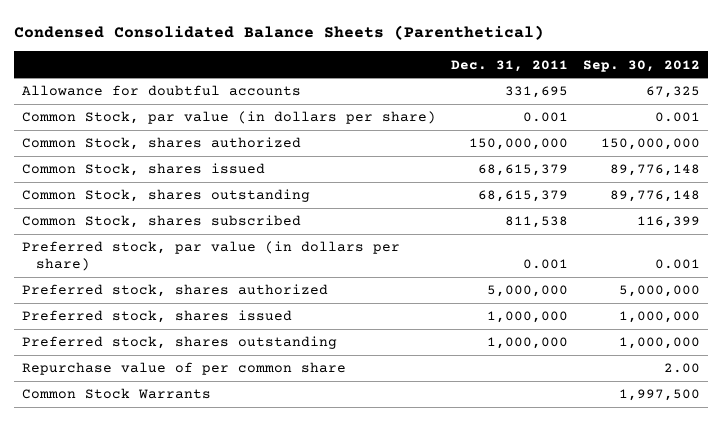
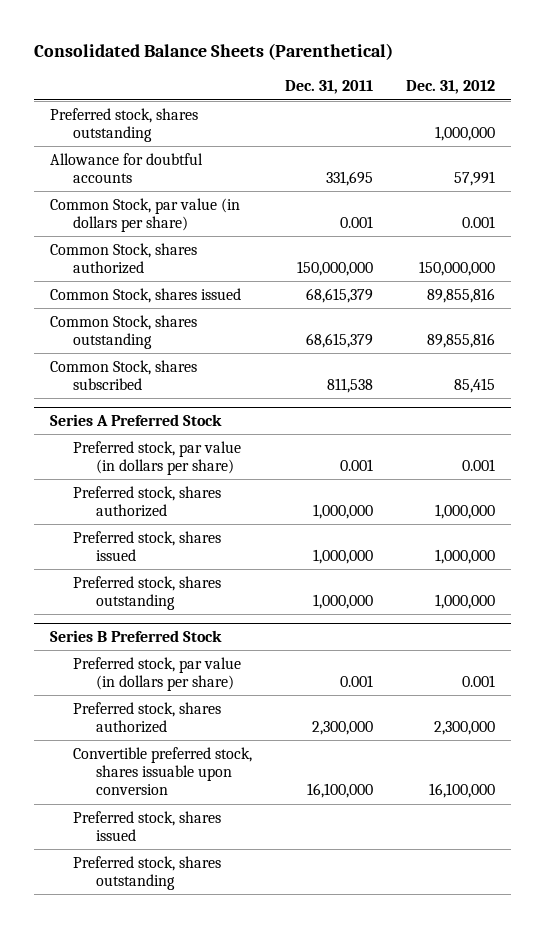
- Condensed Consolidated Balance Sheets (Parenthetical)
+ Consolidated Balance Sheets (Parenthetical)
- | Dec. 31, 2011 | Sep. 30, 2012
+ | Dec. 31, 2011 | Dec. 31, 2012
+ Preferred stock, shares outstanding | | 1,000,000
+ Series A Preferred Stock
- Preferred stock, shares authorized | 5,000,000 | 5,000,000
+ Preferred stock, shares authorized | 1,000,000 | 1,000,000
- Repurchase value of per common share | | 2.00
- Common Stock Warrants | | 1,997,500
+ Series B Preferred Stock
+ Preferred stock, par value (in dollars per share) | 0.001 | 0.001
+ Preferred stock, shares authorized | 2,300,000 | 2,300,000
+ Convertible preferred stock, shares issuable upon conversion | 16,100,000 | 16,100,000
+ Preferred stock, shares issued
+ Preferred stock, shares outstanding

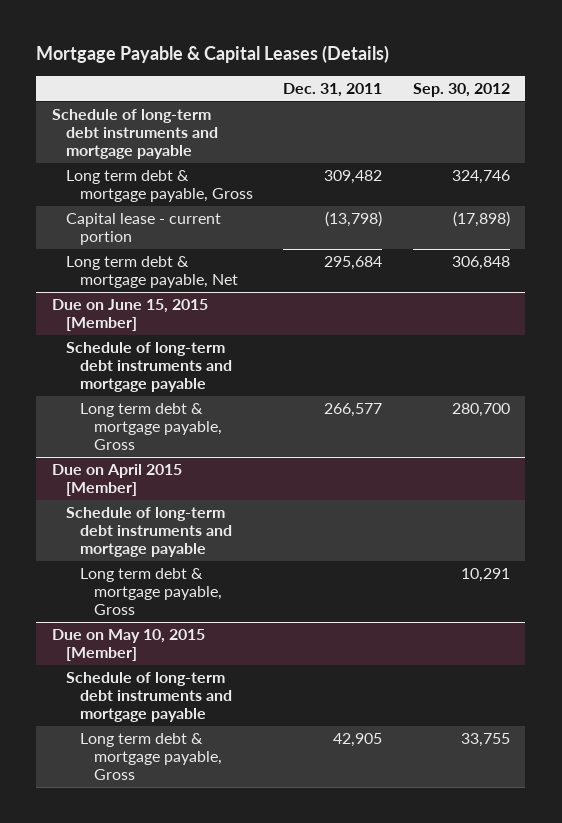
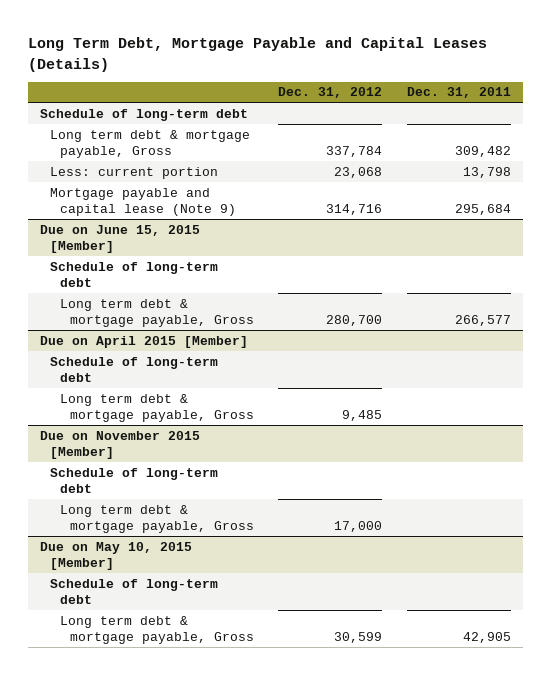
- Mortgage Payable & Capital Leases (Details)
+ Long Term Debt, Mortgage Payable and Capital Leases (Details)
- | Dec. 31, 2011 | Sep. 30, 2012
+ | Dec. 31, 2012 | Dec. 31, 2011
- Schedule of long-term debt instruments and mortgage payable
+ Schedule of long-term debt
- Capital lease - current portion | (13,798) | (17,898)
- Long term debt & mortgage payable, Net | 295,684 | 306,848
+ Less: current portion | 23,068 | 13,798
+ Mortgage payable and capital lease (Note 9) | 314,716 | 295,684
@ Due on June 15, 2015 [Member]
- Schedule of long-term debt instruments and mortgage payable
+ Schedule of long-term debt
@ Due on April 2015 [Member]
- Schedule of long-term debt instruments and mortgage payable
+ Schedule of long-term debt
+ Due on November 2015 [Member]
+ Schedule of long-term debt
+ Long term debt & mortgage payable, Gross | 17,000 |
@ Due on May 10, 2015 [Member]
- Schedule of long-term debt instruments and mortgage payable
+ Schedule of long-term debt

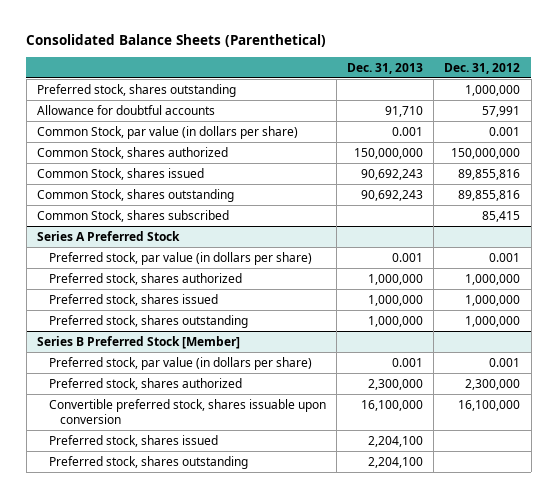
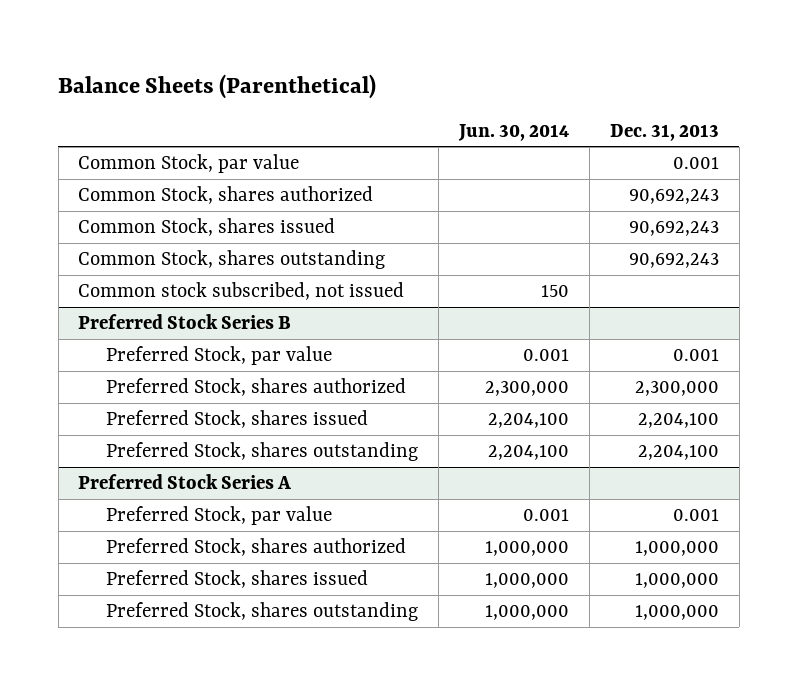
- Consolidated Balance Sheets (Parenthetical)
+ Balance Sheets (Parenthetical)
- | Dec. 31, 2013 | Dec. 31, 2012
+ | Jun. 30, 2014 | Dec. 31, 2013
- Preferred stock, shares outstanding | | 1,000,000
- Allowance for doubtful accounts | 91,710 | 57,991
- Common Stock, par value (in dollars per share) | 0.001 | 0.001
- Common Stock, shares authorized | 150,000,000 | 150,000,000
+ Common Stock, par value | | 0.001
+ Common Stock, shares authorized | | 90,692,243
- Common Stock, shares subscribed | | 85,415
- Series A Preferred Stock
- Preferred stock, par value (in dollars per share) | 0.001 | 0.001
- Preferred stock, shares authorized | 1,000,000 | 1,000,000
- Preferred stock, shares issued | 1,000,000 | 1,000,000
- Preferred stock, shares outstanding | 1,000,000 | 1,000,000
- Series B Preferred Stock [Member]
- Preferred stock, par value (in dollars per share) | 0.001 | 0.001
- Preferred stock, shares authorized | 2,300,000 | 2,300,000
- Convertible preferred stock, shares issuable upon conversion | 16,100,000 | 16,100,000
- Preferred stock, shares issued | 2,204,100 |
- Preferred stock, shares outstanding | 2,204,100 |
+ Common stock subscribed, not issued | 150 |
+ Preferred Stock Series B
+ Preferred Stock, par value | 0.001 | 0.001
+ Preferred Stock, shares authorized | 2,300,000 | 2,300,000
+ Preferred Stock, shares issued | 2,204,100 | 2,204,100
+ Preferred Stock, shares outstanding | 2,204,100 | 2,204,100
+ Preferred Stock Series A
+ Preferred Stock, par value | 0.001 | 0.001
+ Preferred Stock, shares authorized | 1,000,000 | 1,000,000
+ Preferred Stock, shares issued | 1,000,000 | 1,000,000
+ Preferred Stock, shares outstanding | 1,000,000 | 1,000,000

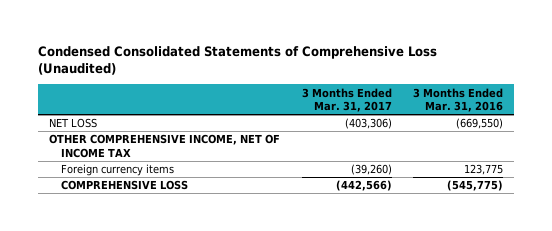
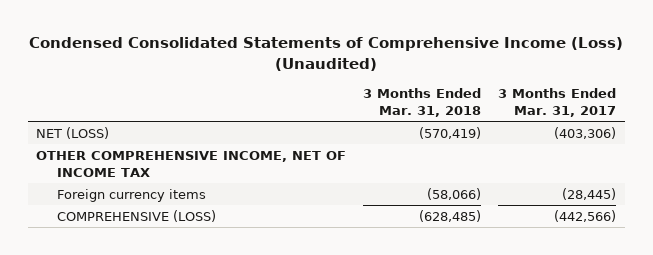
- Condensed Consolidated Statements of Comprehensive Loss (Unaudited)
+ Condensed Consolidated Statements of Comprehensive Income (Loss) (Unaudited)
- | 3 Months Ended Mar. 31, 2017 | 3 Months Ended Mar. 31, 2016
+ | 3 Months Ended Mar. 31, 2018 | 3 Months Ended Mar. 31, 2017
- NET LOSS | (403,306) | (669,550)
+ NET (LOSS) | (570,419) | (403,306)
- Foreign currency items | (39,260) | 123,775
- COMPREHENSIVE LOSS | (442,566) | (545,775)
+ Foreign currency items | (58,066) | (28,445)
+ COMPREHENSIVE (LOSS) | (628,485) | (442,566)

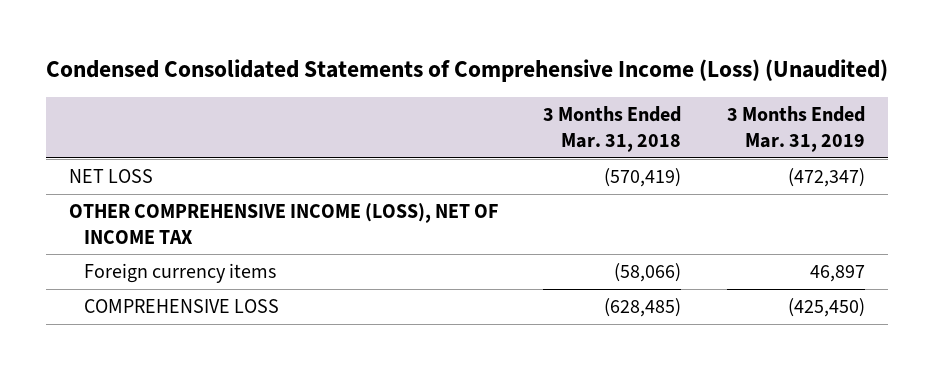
- | 3 Months Ended Mar. 31, 2018 | 3 Months Ended Mar. 31, 2017
+ | 3 Months Ended Mar. 31, 2018 | 3 Months Ended Mar. 31, 2019
- NET (LOSS) | (570,419) | (403,306)
- OTHER COMPREHENSIVE INCOME, NET OF INCOME TAX
+ NET LOSS | (570,419) | (472,347)
+ OTHER COMPREHENSIVE INCOME (LOSS), NET OF INCOME TAX
- COMPREHENSIVE (LOSS) | (628,485) | (442,566)
+ COMPREHENSIVE LOSS | (628,485) | (425,450)

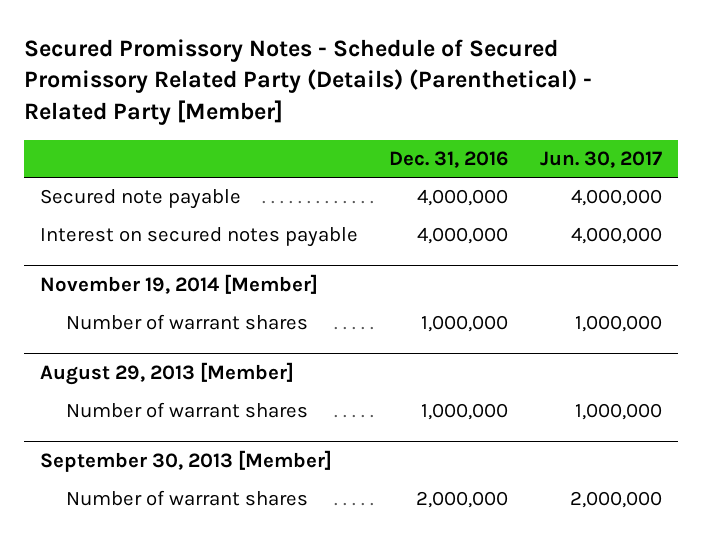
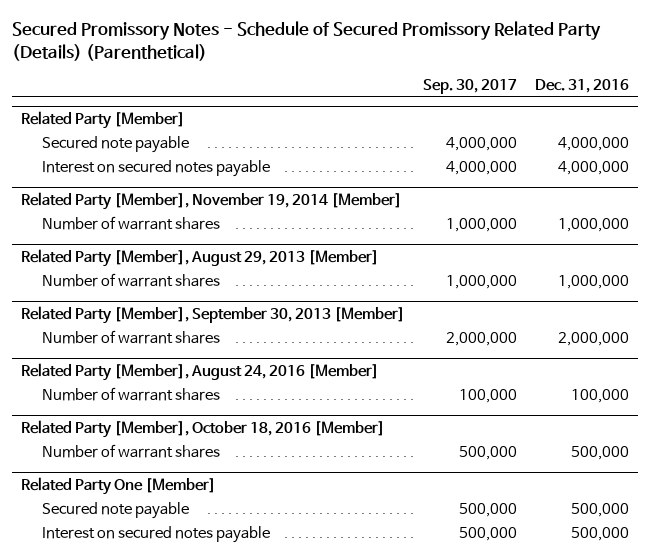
- Secured Promissory Notes - Schedule of Secured Promissory Related Party (Details) (Parenthetical) - Related Party [Member]
+ Secured Promissory Notes - Schedule of Secured Promissory Related Party (Details) (Parenthetical)
- | Dec. 31, 2016 | Jun. 30, 2017
+ | Sep. 30, 2017 | Dec. 31, 2016
+ Related Party [Member]
- November 19, 2014 [Member]
+ Related Party [Member], November 19, 2014 [Member]
- August 29, 2013 [Member]
+ Related Party [Member], August 29, 2013 [Member]
- September 30, 2013 [Member]
+ Related Party [Member], September 30, 2013 [Member]
+ Related Party [Member], August 24, 2016 [Member]
+ Number of warrant shares | 100,000 | 100,000
+ Related Party [Member], October 18, 2016 [Member]
+ Number of warrant shares | 500,000 | 500,000
+ Related Party One [Member]
+ Secured note payable | 500,000 | 500,000
+ Interest on secured notes payable | 500,000 | 500,000

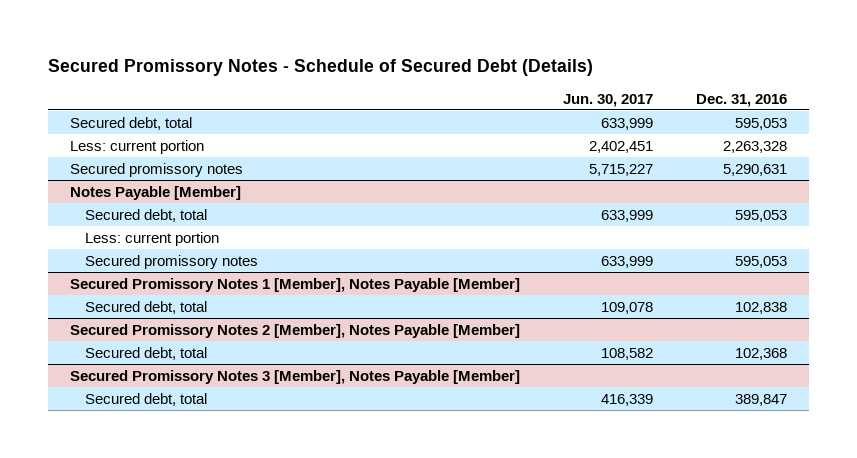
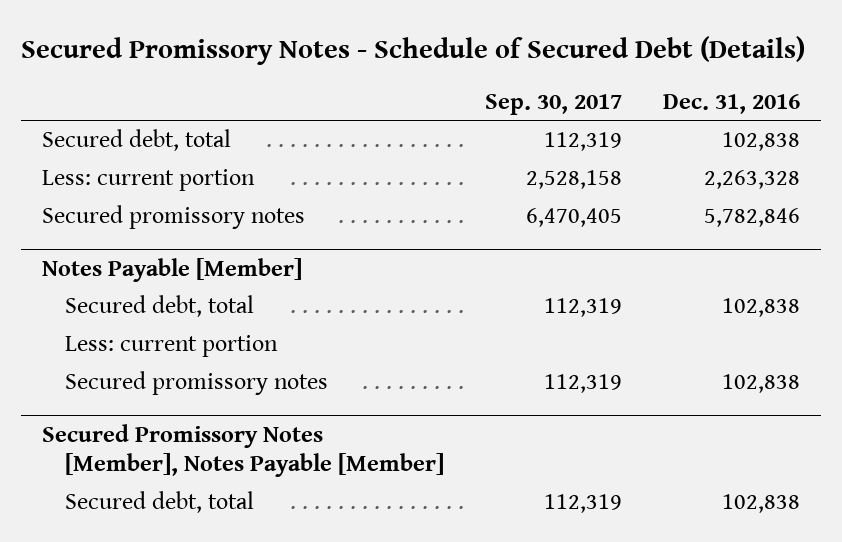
- | Jun. 30, 2017 | Dec. 31, 2016
+ | Sep. 30, 2017 | Dec. 31, 2016
- Secured debt, total | 633,999 | 595,053
+ Secured debt, total | 112,319 | 102,838
- Secured promissory notes | 5,715,227 | 5,290,631
+ Secured promissory notes | 6,470,405 | 5,782,846
@ Notes Payable [Member]
- Secured debt, total | 633,999 | 595,053
+ Secured debt, total | 112,319 | 102,838
- Secured promissory notes | 633,999 | 595,053
- Secured Promissory Notes 1 [Member], Notes Payable [Member]
@ Notes Payable [Member]
+ Secured promissory notes | 112,319 | 102,838
+ Secured Promissory Notes [Member], Notes Payable [Member]
- Secured Promissory Notes 2 [Member], Notes Payable [Member]
- Secured debt, total | 108,582 | 102,368
- Secured Promissory Notes 3 [Member], Notes Payable [Member]
- Secured debt, total | 416,339 | 389,847

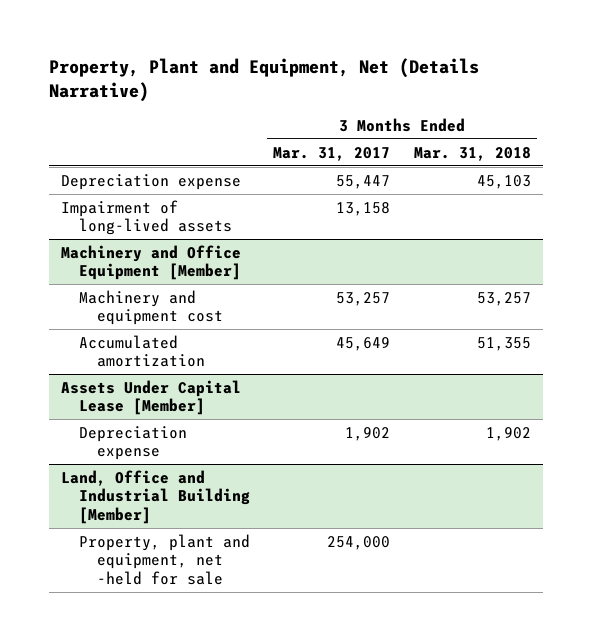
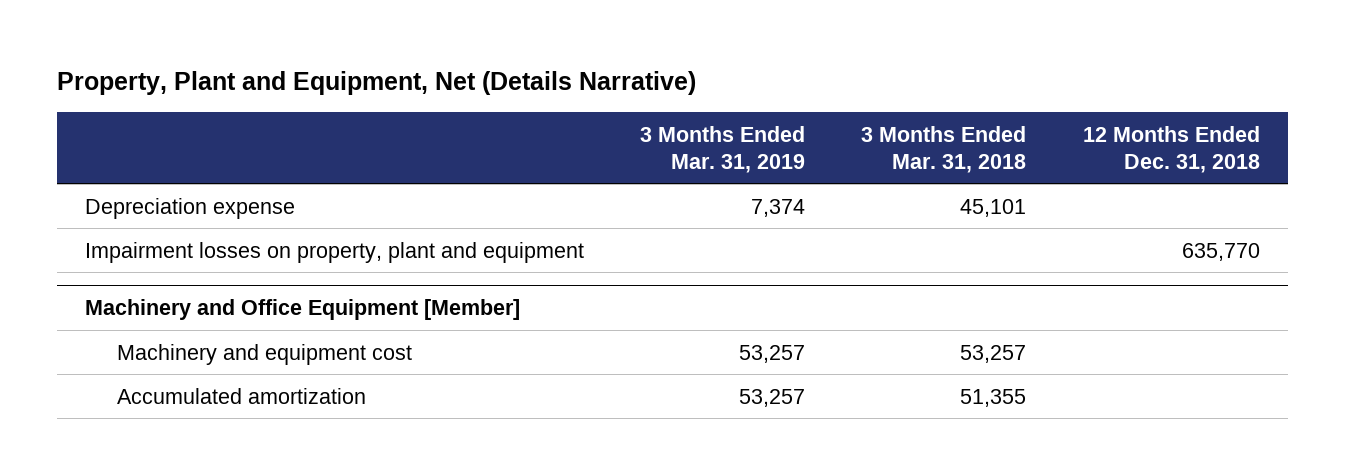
- | 3 Months Ended Mar. 31, 2017 | 3 Months Ended Mar. 31, 2018
+ | 3 Months Ended Mar. 31, 2019 | 3 Months Ended Mar. 31, 2018 | 12 Months Ended Dec. 31, 2018
- Depreciation expense | 55,447 | 45,103
- Impairment of long-lived assets | 13,158 |
+ Depreciation expense | 7,374 | 45,101 |
+ Impairment losses on property, plant and equipment | | | 635,770
- Assets Under Capital Lease [Member]
- Depreciation expense | 1,902 | 1,902
- Land, Office and Industrial Building [Member]
- Property, plant and equipment, net -held for sale | 254,000 |

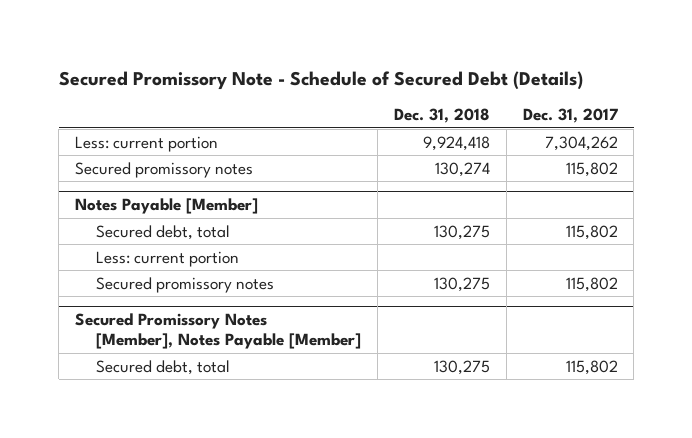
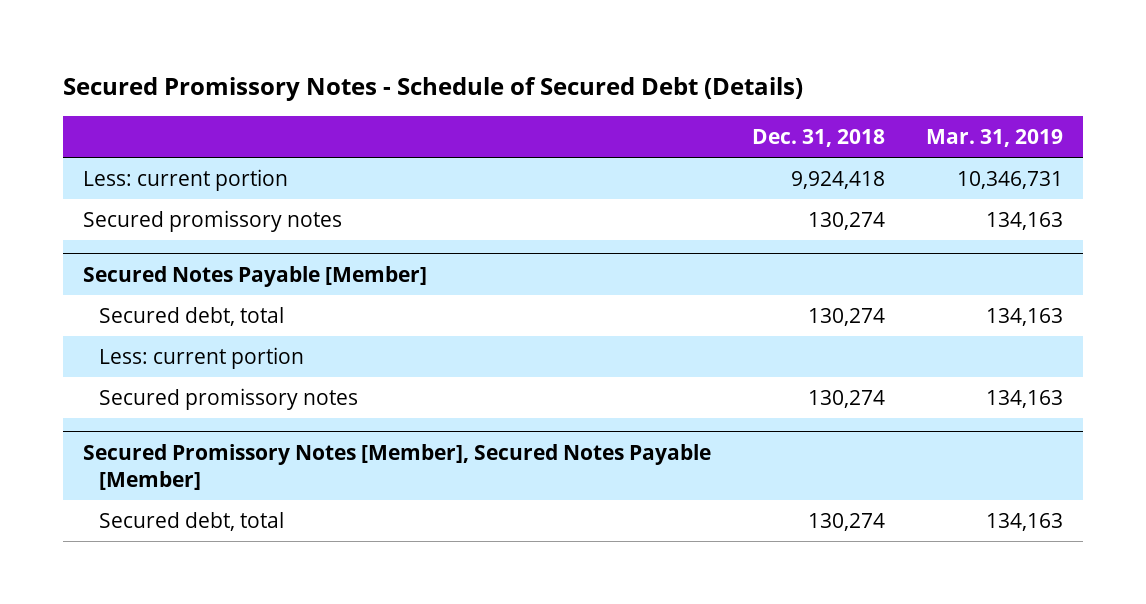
- Secured Promissory Note - Schedule of Secured Debt (Details)
+ Secured Promissory Notes - Schedule of Secured Debt (Details)
- | Dec. 31, 2018 | Dec. 31, 2017
+ | Dec. 31, 2018 | Mar. 31, 2019
- Notes Payable [Member]
- Secured debt, total | 130,275 | 115,802
+ Secured Notes Payable [Member]
+ Secured debt, total | 130,274 | 134,163
- Secured promissory notes | 130,275 | 115,802
- Secured Promissory Notes [Member], Notes Payable [Member]
- Secured debt, total | 130,275 | 115,802
+ Secured promissory notes | 130,274 | 134,163
+ Secured Promissory Notes [Member], Secured Notes Payable [Member]
+ Secured debt, total | 130,274 | 134,163

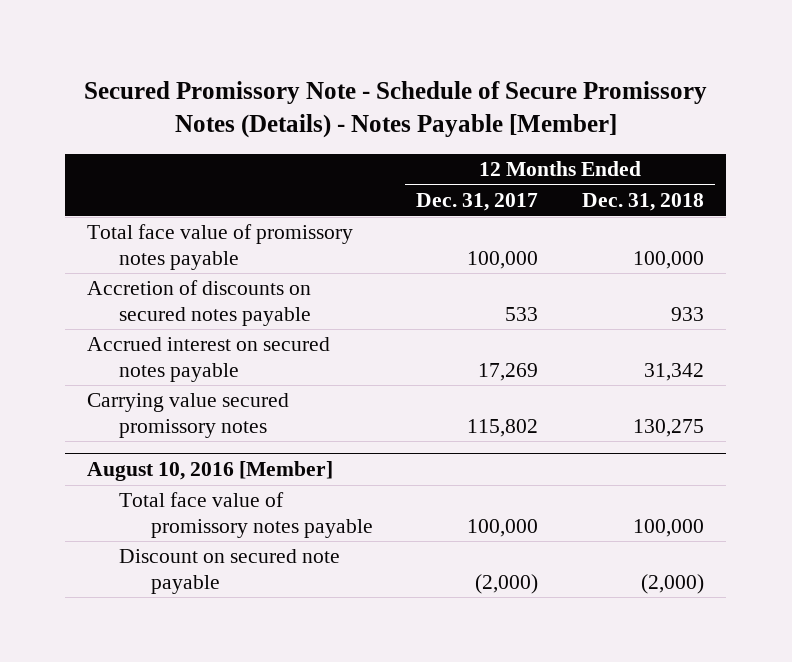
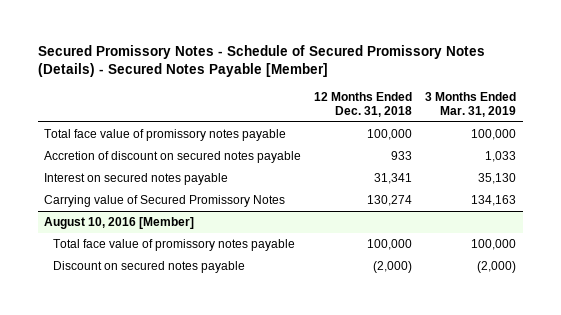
- Secured Promissory Note - Schedule of Secure Promissory Notes (Details) - Notes Payable [Member]
+ Secured Promissory Notes - Schedule of Secured Promissory Notes (Details) - Secured Notes Payable [Member]
- | 12 Months Ended Dec. 31, 2017 | 12 Months Ended Dec. 31, 2018
+ | 12 Months Ended Dec. 31, 2018 | 3 Months Ended Mar. 31, 2019
- Accretion of discounts on secured notes payable | 533 | 933
- Accrued interest on secured notes payable | 17,269 | 31,342
- Carrying value secured promissory notes | 115,802 | 130,275
+ Accretion of discount on secured notes payable | 933 | 1,033
+ Interest on secured notes payable | 31,341 | 35,130
+ Carrying value of Secured Promissory Notes | 130,274 | 134,163
@ August 10, 2016 [Member]
- Discount on secured note payable | (2,000) | (2,000)
+ Discount on secured notes payable | (2,000) | (2,000)

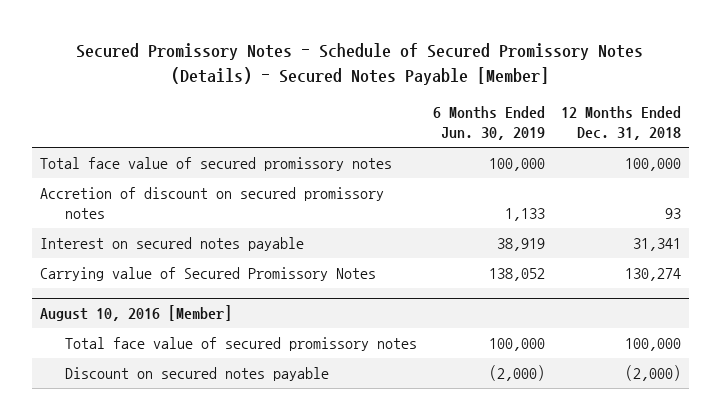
- | 12 Months Ended Dec. 31, 2018 | 3 Months Ended Mar. 31, 2019
+ | 6 Months Ended Jun. 30, 2019 | 12 Months Ended Dec. 31, 2018
- Total face value of promissory notes payable | 100,000 | 100,000
- Accretion of discount on secured notes payable | 933 | 1,033
+ Total face value of secured promissory notes | 100,000 | 100,000
+ Accretion of discount on secured promissory notes | 1,133 | 93
@ August 10, 2016 [Member]
- Total face value of promissory notes payable | 100,000 | 100,000
+ Total face value of secured promissory notes | 100,000 | 100,000

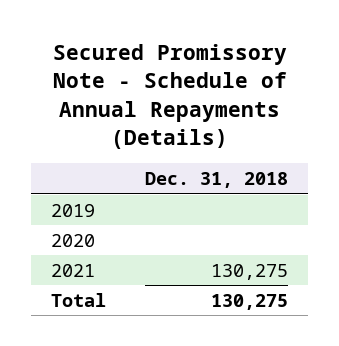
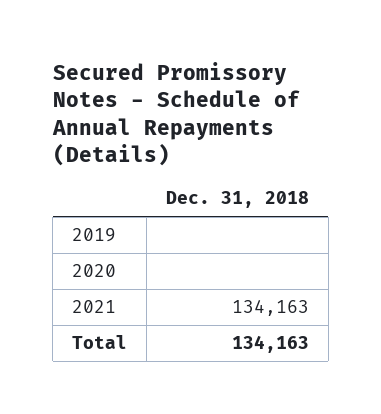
- Secured Promissory Note - Schedule of Annual Repayments (Details)
+ Secured Promissory Notes - Schedule of Annual Repayments (Details)
- 2021 | 130,275
- Total | 130,275
+ 2021 | 134,163
+ Total | 134,163

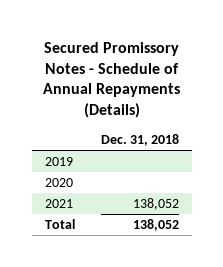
- 2021 | 134,163
- Total | 134,163
+ 2021 | 138,052
+ Total | 138,052

